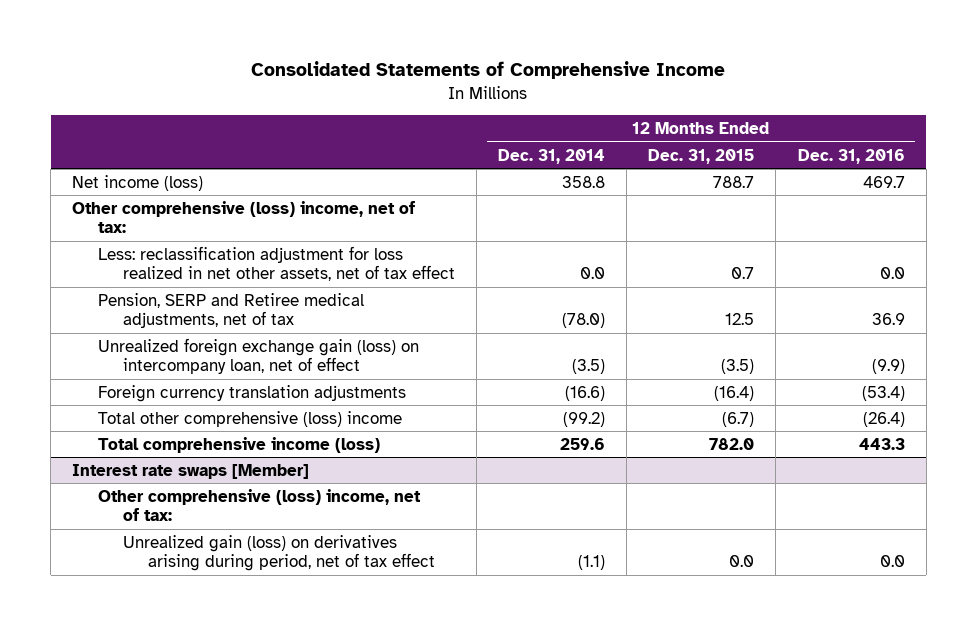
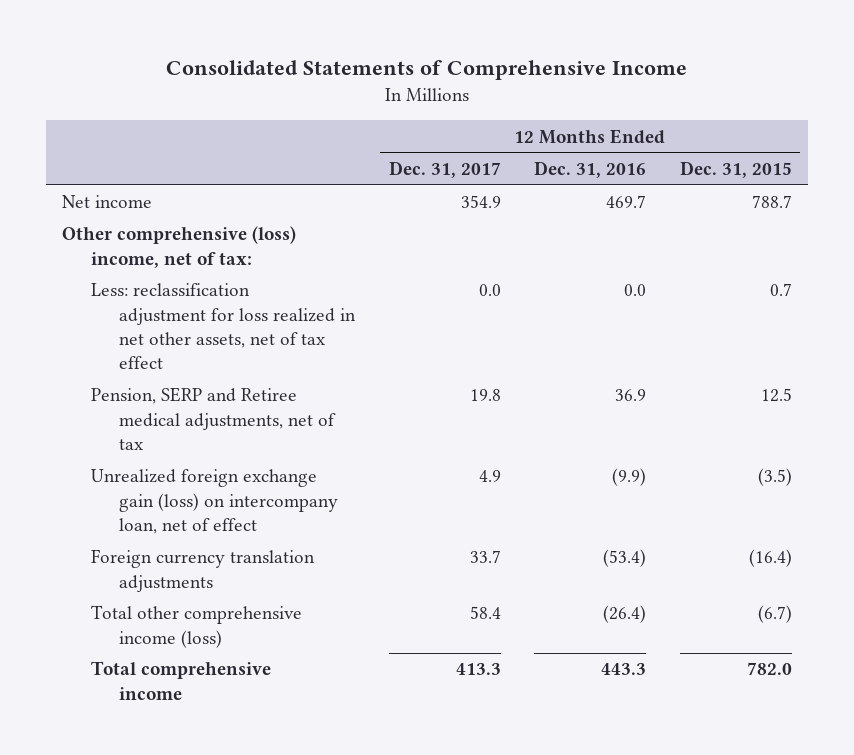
- | 12 Months Ended Dec. 31, 2014 | 12 Months Ended Dec. 31, 2015 | 12 Months Ended Dec. 31, 2016
+ | 12 Months Ended Dec. 31, 2017 | 12 Months Ended Dec. 31, 2016 | 12 Months Ended Dec. 31, 2015
- Net income (loss) | 358.8 | 788.7 | 469.7
+ Net income | 354.9 | 469.7 | 788.7
- Total other comprehensive (loss) income | (99.2) | (6.7) | (26.4)
- Total comprehensive income (loss) | 259.6 | 782.0 | 443.3
- Interest rate swaps [Member]
- Other comprehensive (loss) income, net of tax:
- Unrealized gain (loss) on derivatives arising during period, net of tax effect | (1.1) | 0.0 | 0.0
+ Total other comprehensive income (loss) | 58.4 | (26.4) | (6.7)
+ Total comprehensive income | 413.3 | 443.3 | 782.0

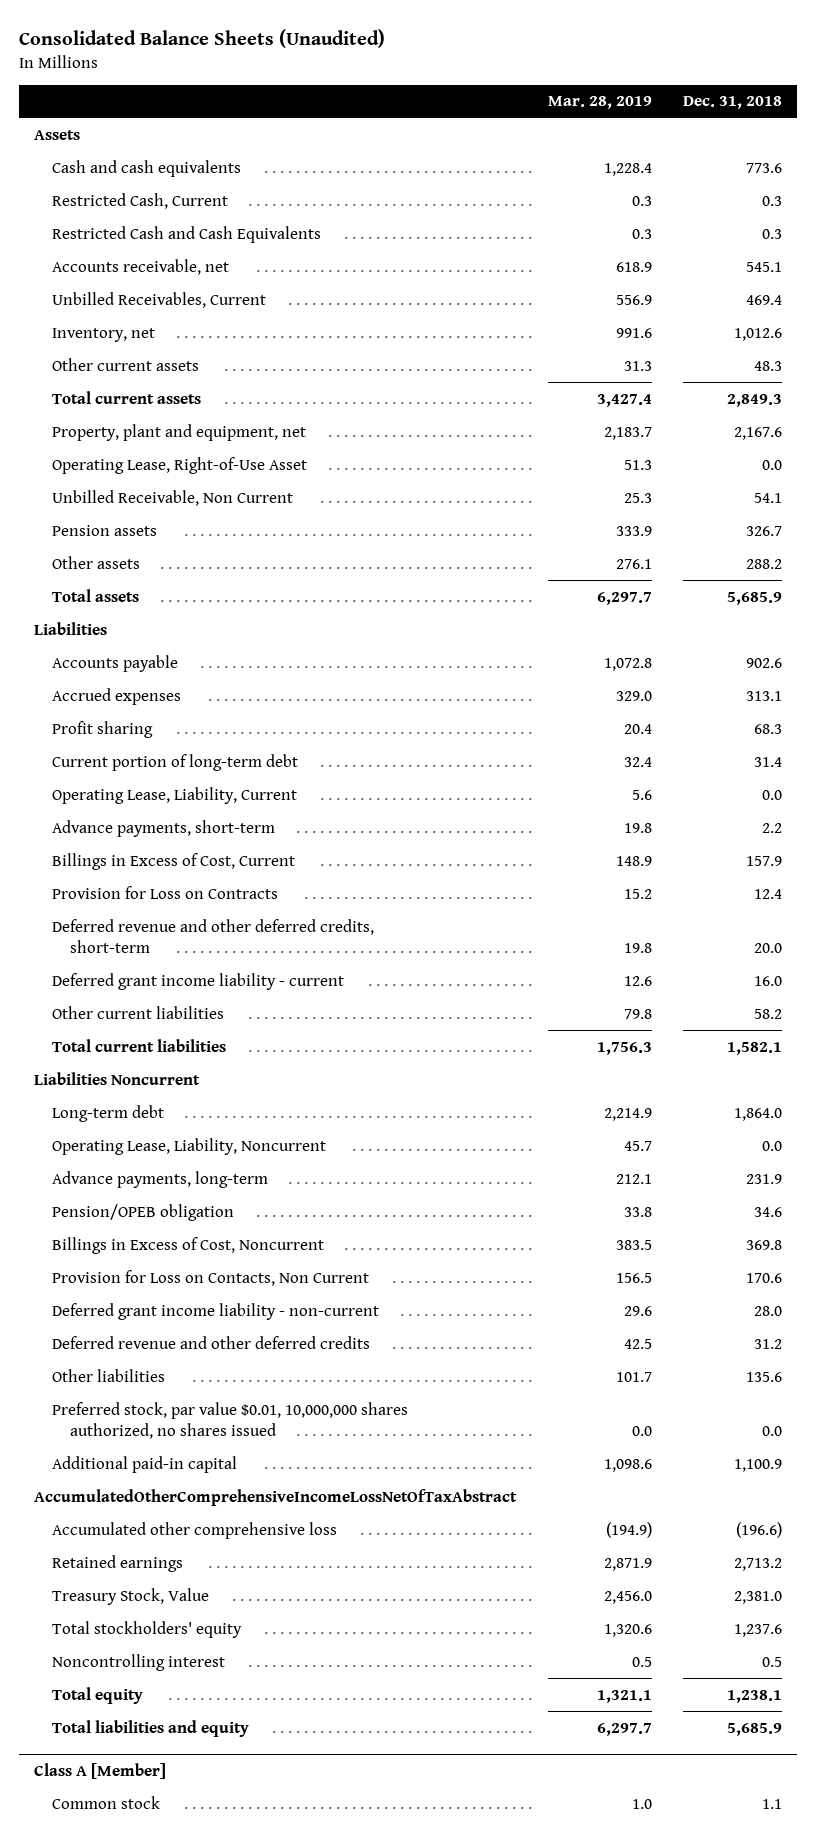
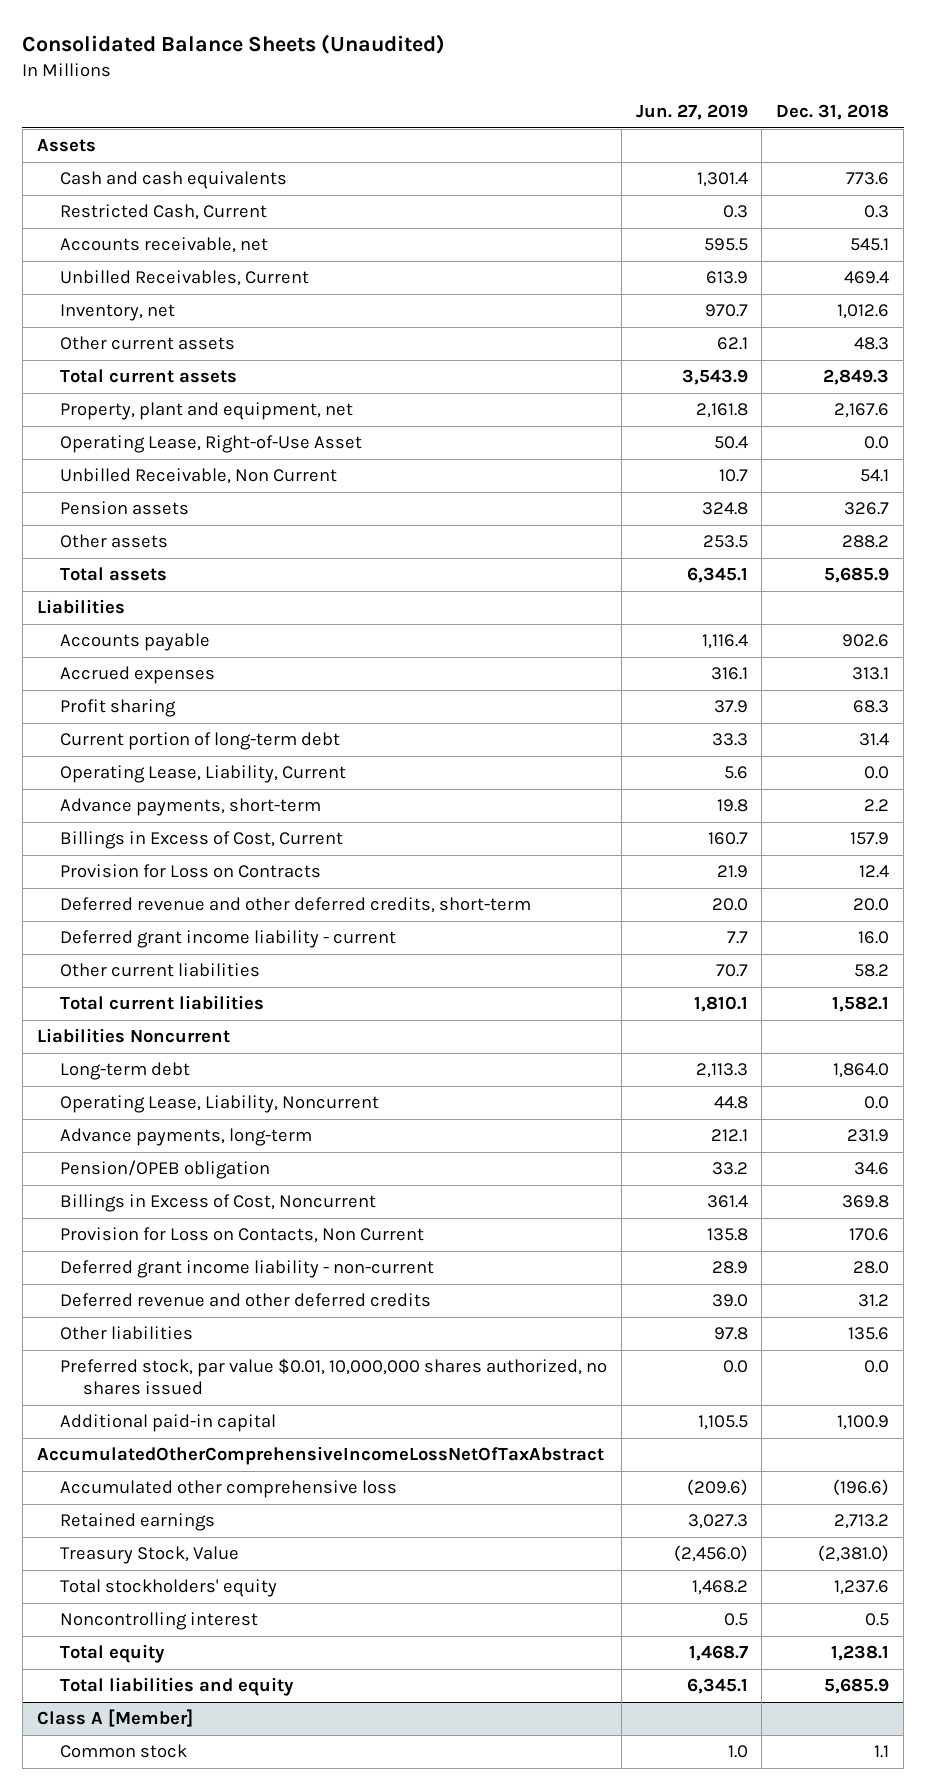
- | Mar. 28, 2019 | Dec. 31, 2018
+ | Jun. 27, 2019 | Dec. 31, 2018
- Restricted Cash and Cash Equivalents | 0.3 | 0.3
- Treasury Stock, Value | 2,456.0 | 2,381.0
+ Treasury Stock, Value | (2,456.0) | (2,381.0)

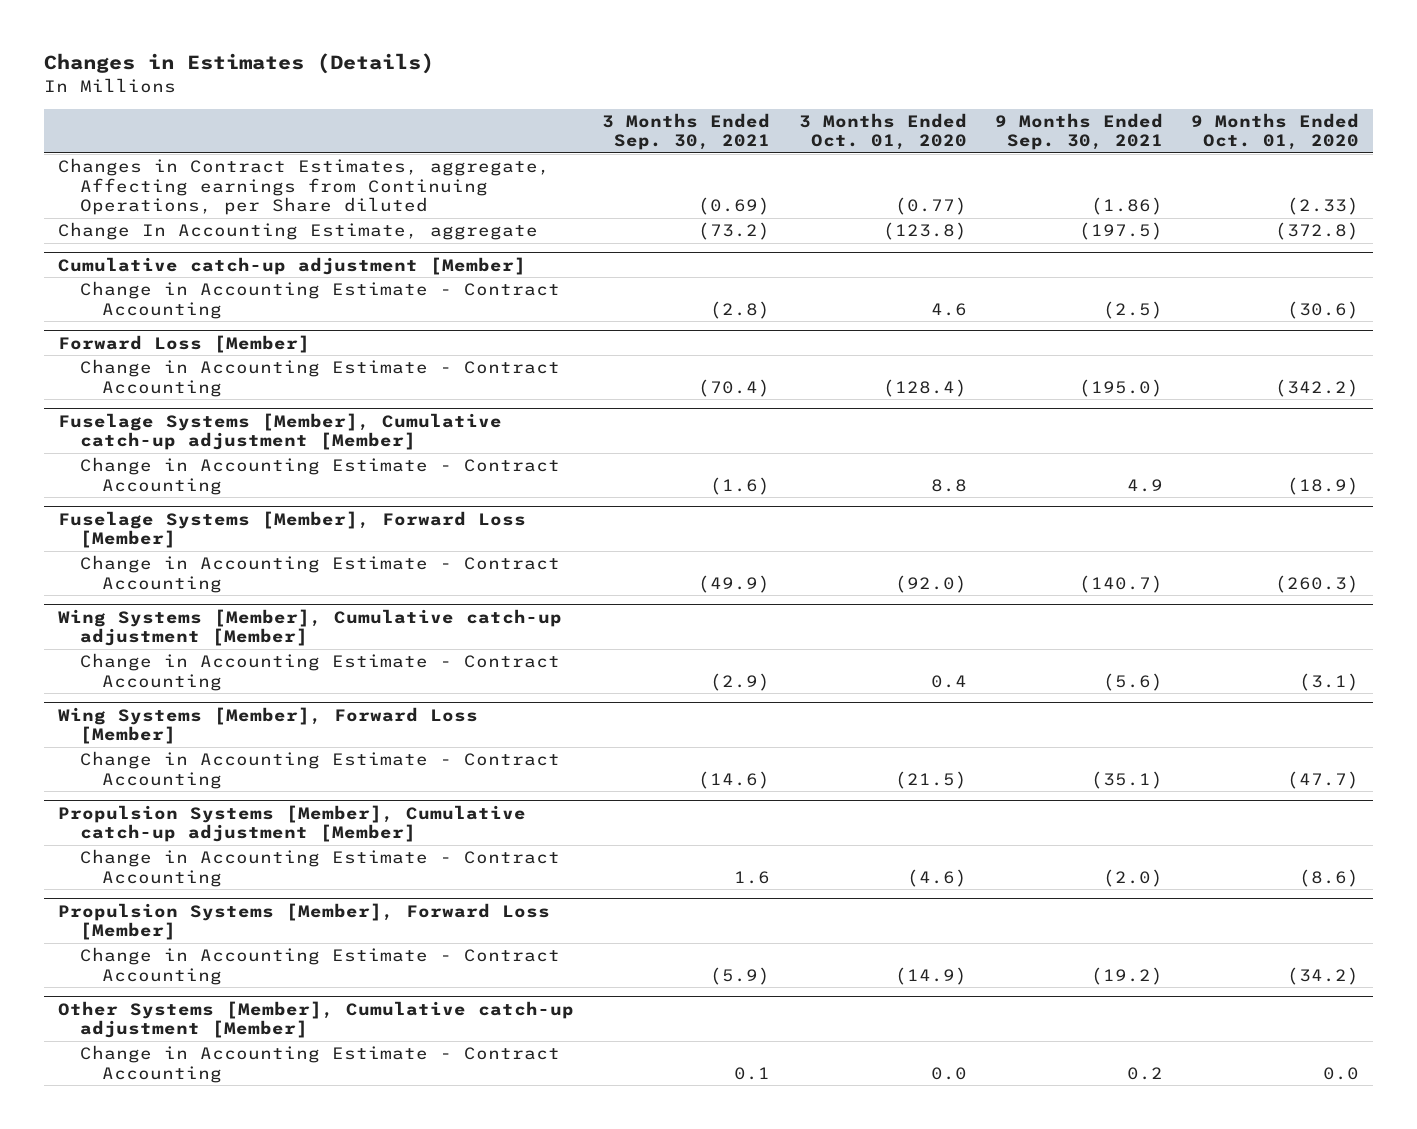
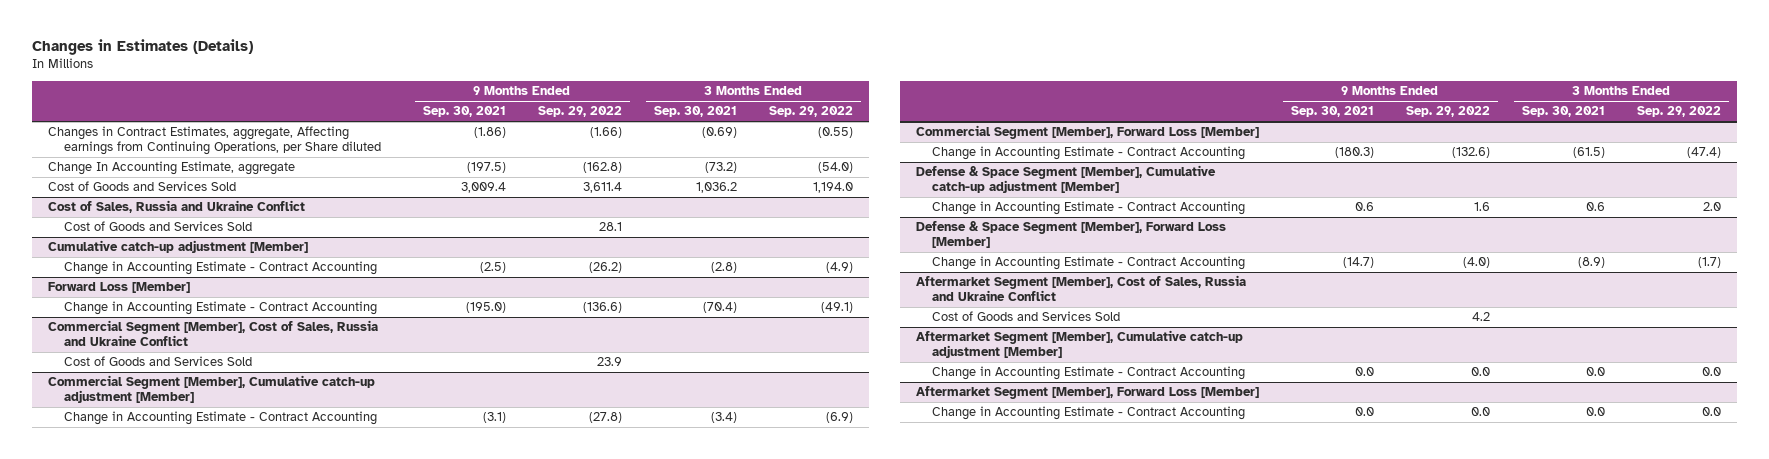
- | 3 Months Ended Sep. 30, 2021 | 3 Months Ended Oct. 01, 2020 | 9 Months Ended Sep. 30, 2021 | 9 Months Ended Oct. 01, 2020
+ | 9 Months Ended Sep. 30, 2021 | 9 Months Ended Sep. 29, 2022 | 3 Months Ended Sep. 30, 2021 | 3 Months Ended Sep. 29, 2022
+ Cost of Goods and Services Sold | 3,009.4 | 3,611.4 | 1,036.2 | 1,194.0
+ Cost of Sales, Russia and Ukraine Conflict
+ Cost of Goods and Services Sold | | 28.1 | |
- Fuselage Systems [Member], Cumulative catch-up adjustment [Member]
- Change in Accounting Estimate - Contract Accounting | (1.6) | 8.8 | 4.9 | (18.9)
- Fuselage Systems [Member], Forward Loss [Member]
- Change in Accounting Estimate - Contract Accounting | (49.9) | (92.0) | (140.7) | (260.3)
- Wing Systems [Member], Cumulative catch-up adjustment [Member]
- Change in Accounting Estimate - Contract Accounting | (2.9) | 0.4 | (5.6) | (3.1)
- Wing Systems [Member], Forward Loss [Member]
- Change in Accounting Estimate - Contract Accounting | (14.6) | (21.5) | (35.1) | (47.7)
- Propulsion Systems [Member], Cumulative catch-up adjustment [Member]
- Change in Accounting Estimate - Contract Accounting | 1.6 | (4.6) | (2.0) | (8.6)
- Propulsion Systems [Member], Forward Loss [Member]
- Change in Accounting Estimate - Contract Accounting | (5.9) | (14.9) | (19.2) | (34.2)
- Other Systems [Member], Cumulative catch-up adjustment [Member]
- Change in Accounting Estimate - Contract Accounting | 0.1 | 0.0 | 0.2 | 0.0
+ Commercial Segment [Member], Cost of Sales, Russia and Ukraine Conflict
+ Cost of Goods and Services Sold | | 23.9 | |
+ Commercial Segment [Member], Cumulative catch-up adjustment [Member]
+ Change in Accounting Estimate - Contract Accounting | (3.1) | (27.8) | (3.4) | (6.9)
+ Commercial Segment [Member], Forward Loss [Member]
+ Change in Accounting Estimate - Contract Accounting | (180.3) | (132.6) | (61.5) | (47.4)
+ Defense & Space Segment [Member], Cumulative catch-up adjustment [Member]
+ Change in Accounting Estimate - Contract Accounting | 0.6 | 1.6 | 0.6 | 2.0
+ Defense & Space Segment [Member], Forward Loss [Member]
+ Change in Accounting Estimate - Contract Accounting | (14.7) | (4.0) | (8.9) | (1.7)
+ Aftermarket Segment [Member], Cost of Sales, Russia and Ukraine Conflict
+ Cost of Goods and Services Sold | | 4.2 | |
+ Aftermarket Segment [Member], Cumulative catch-up adjustment [Member]
+ Change in Accounting Estimate - Contract Accounting | 0.0 | 0.0 | 0.0 | 0.0
+ Aftermarket Segment [Member], Forward Loss [Member]
+ Change in Accounting Estimate - Contract Accounting | 0.0 | 0.0 | 0.0 | 0.0

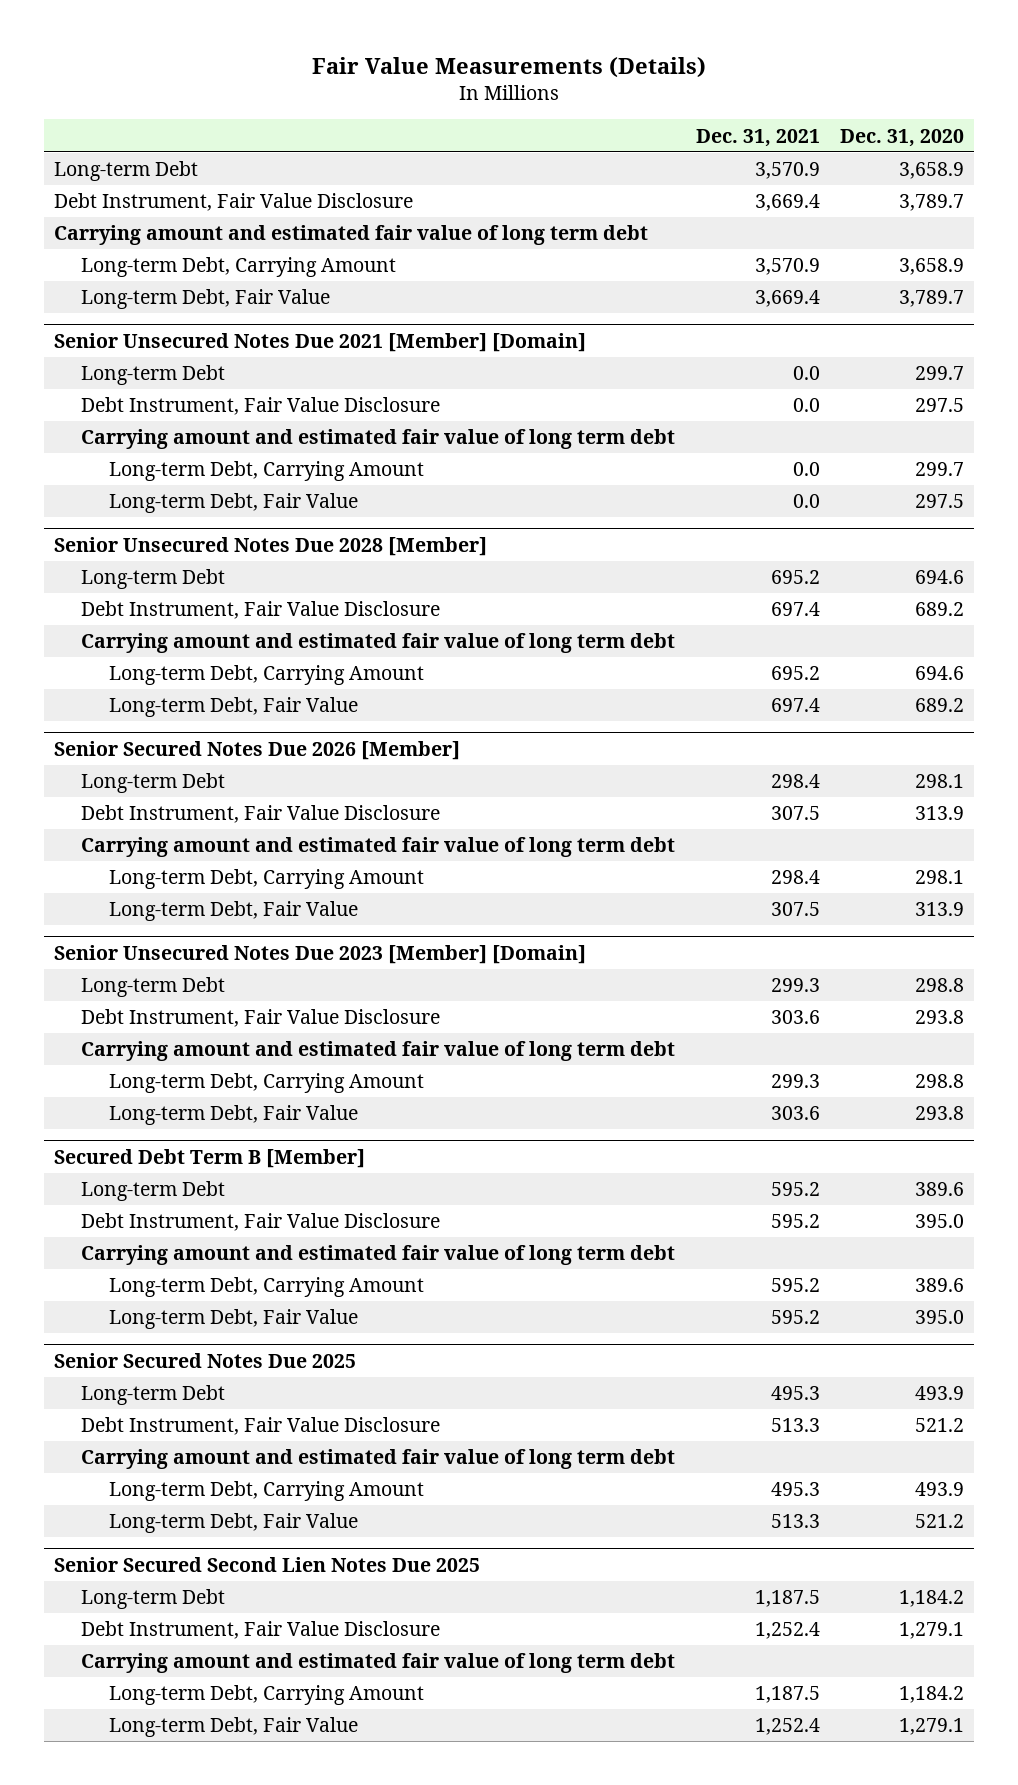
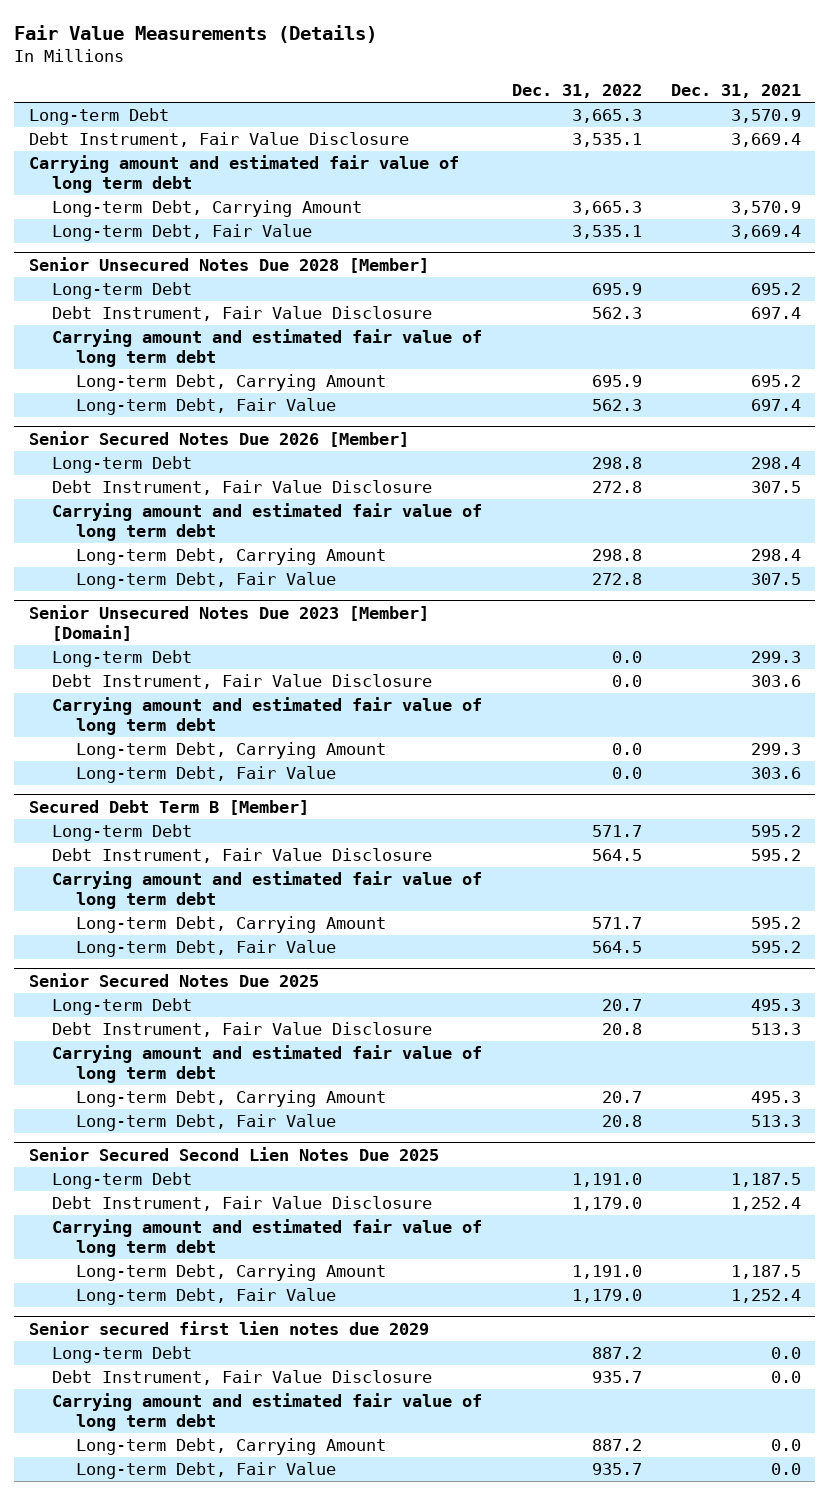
- | Dec. 31, 2021 | Dec. 31, 2020
+ | Dec. 31, 2022 | Dec. 31, 2021
- Senior Unsecured Notes Due 2021 [Member] [Domain]
- Long-term Debt | 0.0 | 299.7
- Debt Instrument, Fair Value Disclosure | 0.0 | 297.5
- Carrying amount and estimated fair value of long term debt
- Long-term Debt, Carrying Amount | 0.0 | 299.7
- Long-term Debt, Fair Value | 0.0 | 297.5
+ Senior secured first lien notes due 2029
+ Long-term Debt | 887.2 | 0.0
+ Debt Instrument, Fair Value Disclosure | 935.7 | 0.0
+ Carrying amount and estimated fair value of long term debt
+ Long-term Debt, Carrying Amount | 887.2 | 0.0
+ Long-term Debt, Fair Value | 935.7 | 0.0

